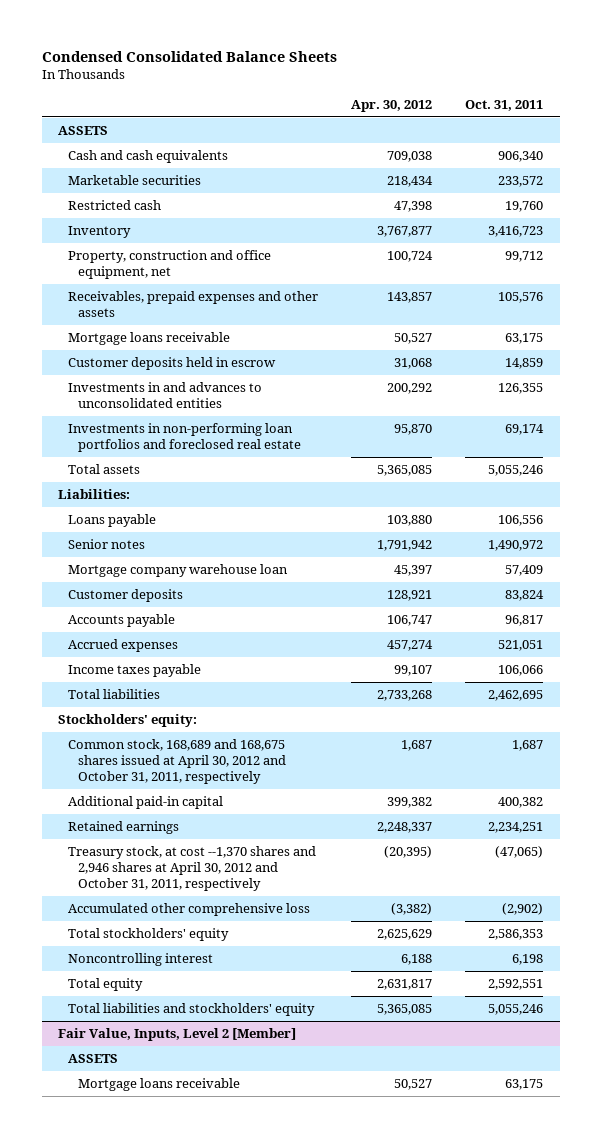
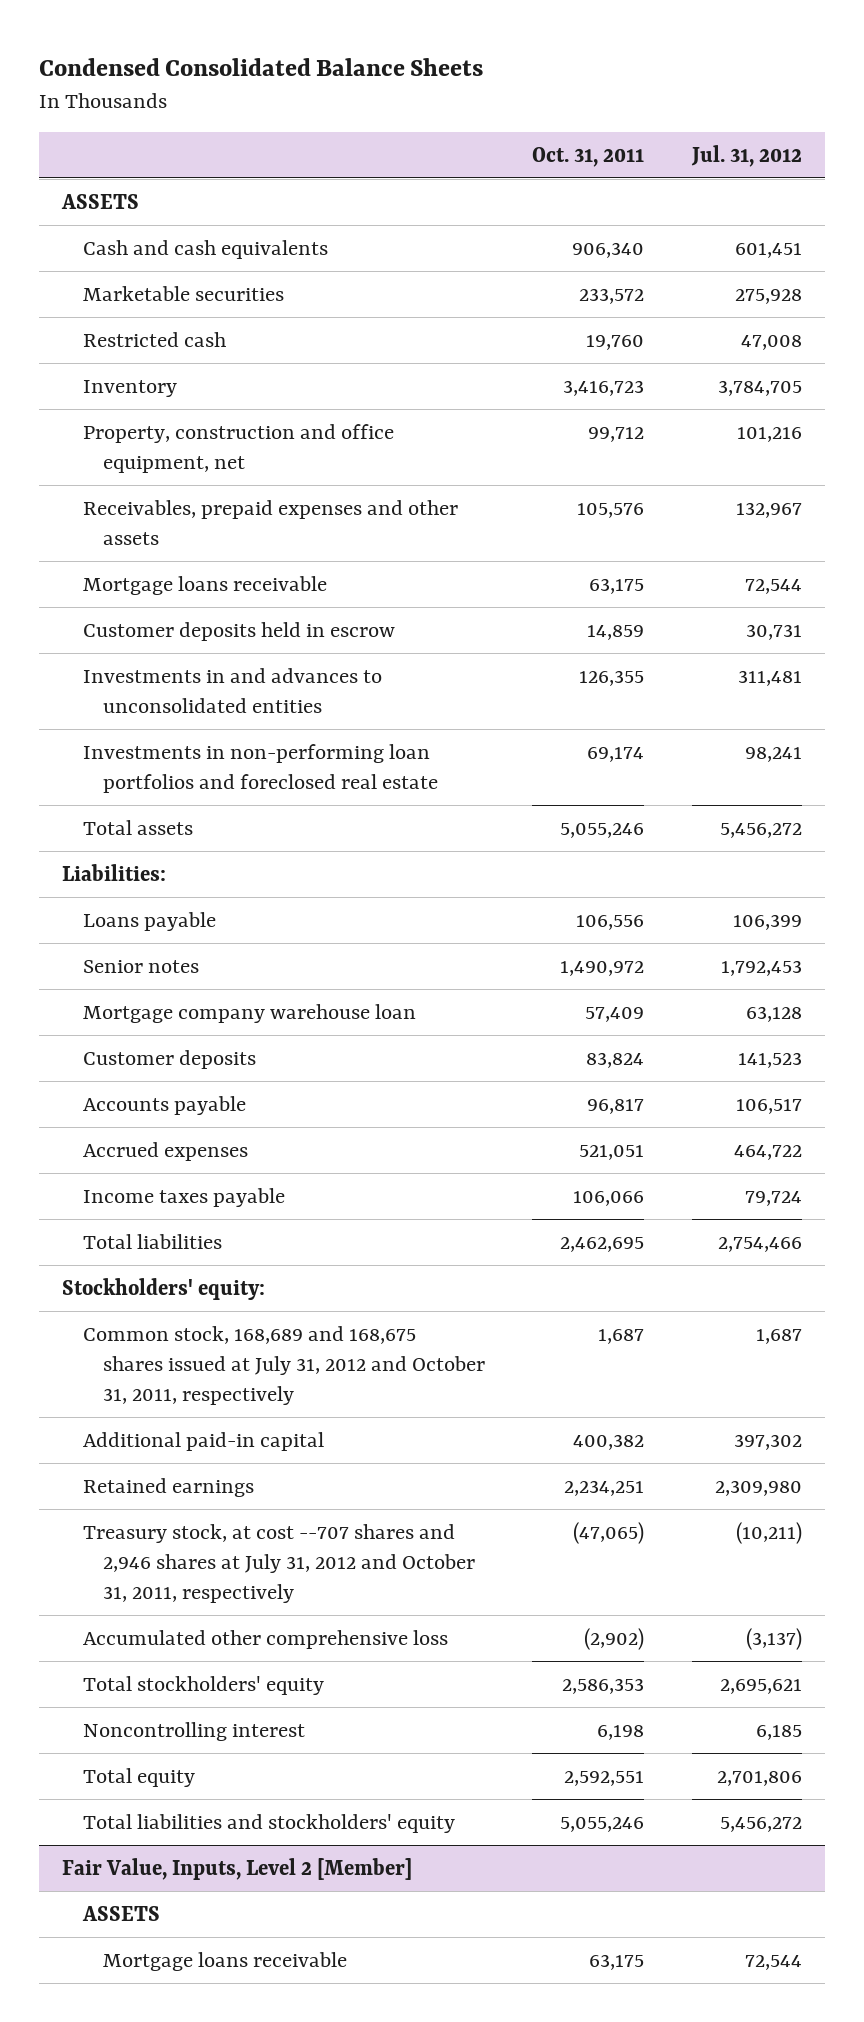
- | Apr. 30, 2012 | Oct. 31, 2011
+ | Oct. 31, 2011 | Jul. 31, 2012
- Common stock, 168,689 and 168,675 shares issued at April 30, 2012 and October 31, 2011, respectively | 1,687 | 1,687
+ Common stock, 168,689 and 168,675 shares issued at July 31, 2012 and October 31, 2011, respectively | 1,687 | 1,687
- Treasury stock, at cost --1,370 shares and 2,946 shares at April 30, 2012 and October 31, 2011, respectively | (20,395) | (47,065)
+ Treasury stock, at cost --707 shares and 2,946 shares at July 31, 2012 and October 31, 2011, respectively | (47,065) | (10,211)

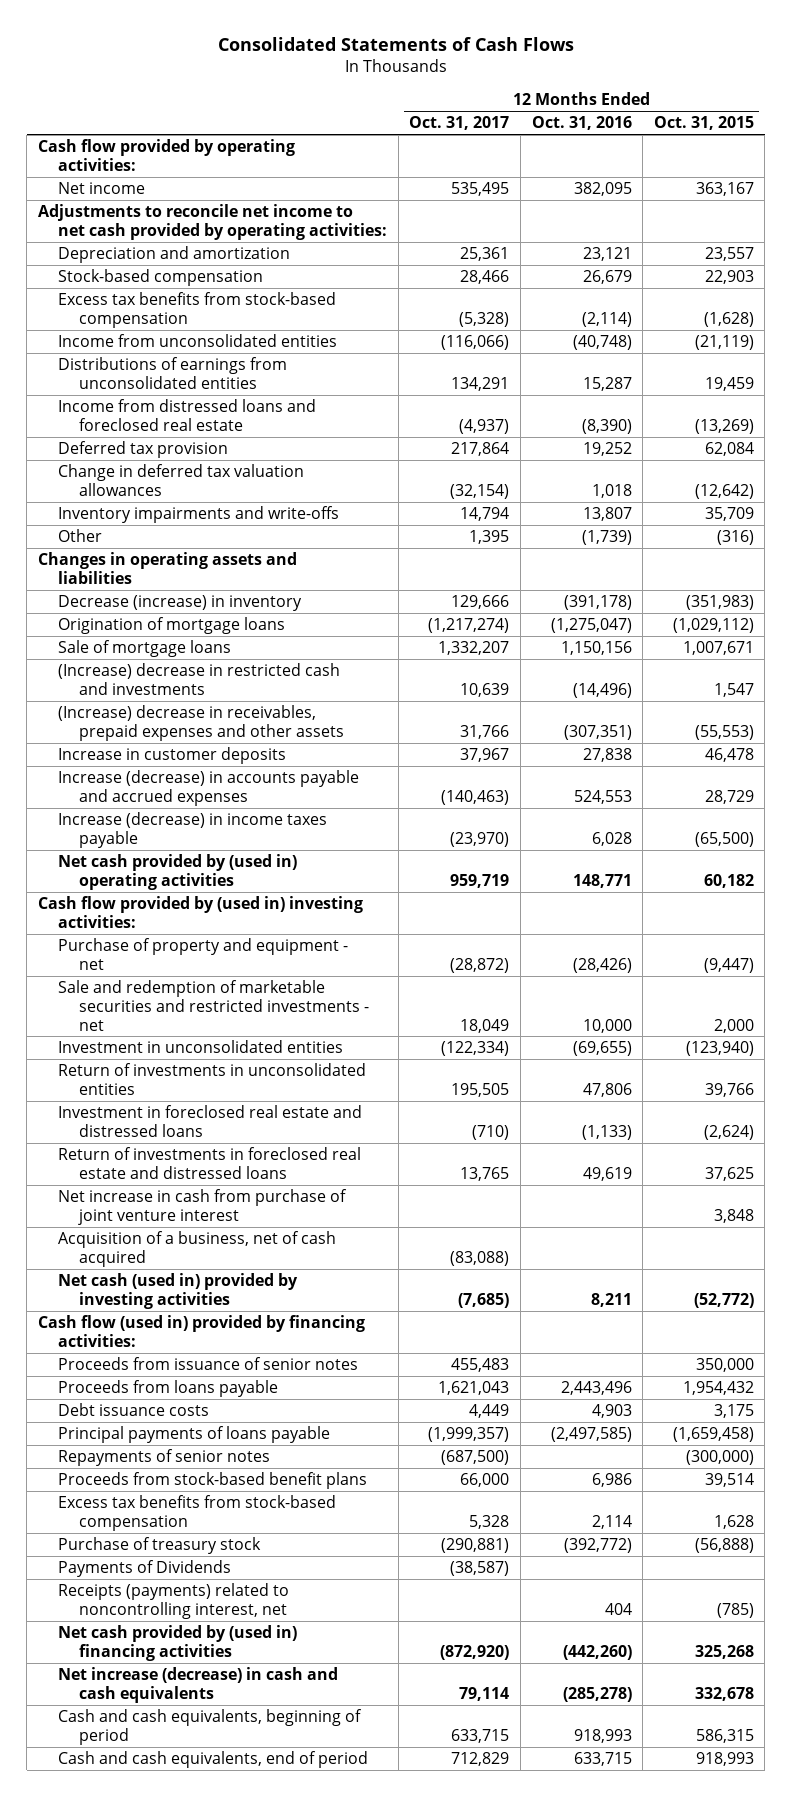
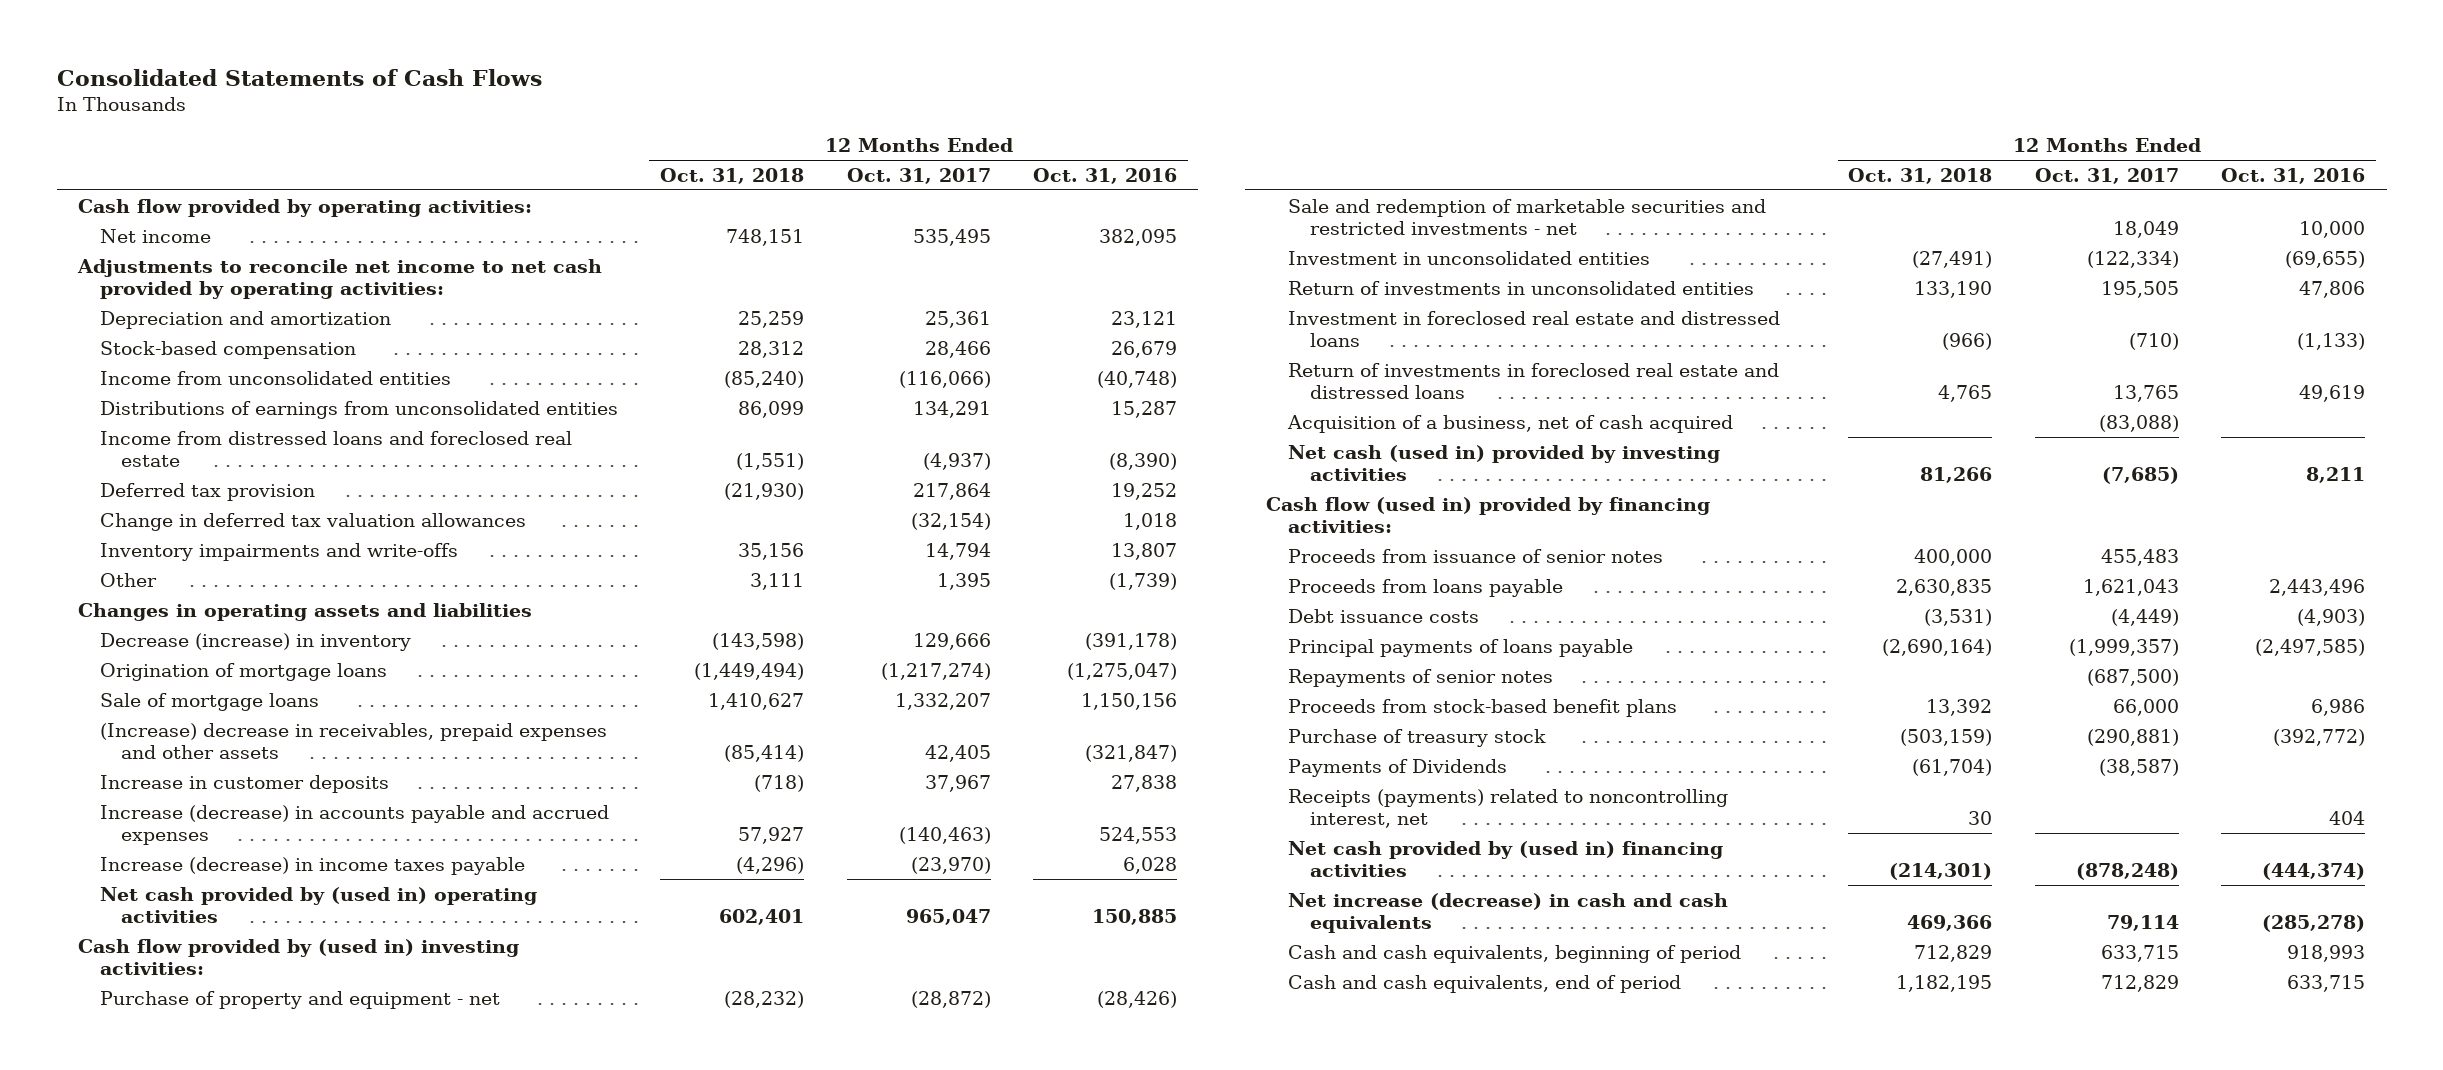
- | 12 Months Ended Oct. 31, 2017 | 12 Months Ended Oct. 31, 2016 | 12 Months Ended Oct. 31, 2015
+ | 12 Months Ended Oct. 31, 2018 | 12 Months Ended Oct. 31, 2017 | 12 Months Ended Oct. 31, 2016
- Excess tax benefits from stock-based compensation | (5,328) | (2,114) | (1,628)
- (Increase) decrease in restricted cash and investments | 10,639 | (14,496) | 1,547
- (Increase) decrease in receivables, prepaid expenses and other assets | 31,766 | (307,351) | (55,553)
+ (Increase) decrease in receivables, prepaid expenses and other assets | (85,414) | 42,405 | (321,847)
- Net cash provided by (used in) operating activities | 959,719 | 148,771 | 60,182
+ Net cash provided by (used in) operating activities | 602,401 | 965,047 | 150,885
- Net increase in cash from purchase of joint venture interest | | | 3,848
- Debt issuance costs | 4,449 | 4,903 | 3,175
+ Debt issuance costs | (3,531) | (4,449) | (4,903)
- Excess tax benefits from stock-based compensation | 5,328 | 2,114 | 1,628
- Net cash provided by (used in) financing activities | (872,920) | (442,260) | 325,268
+ Net cash provided by (used in) financing activities | (214,301) | (878,248) | (444,374)

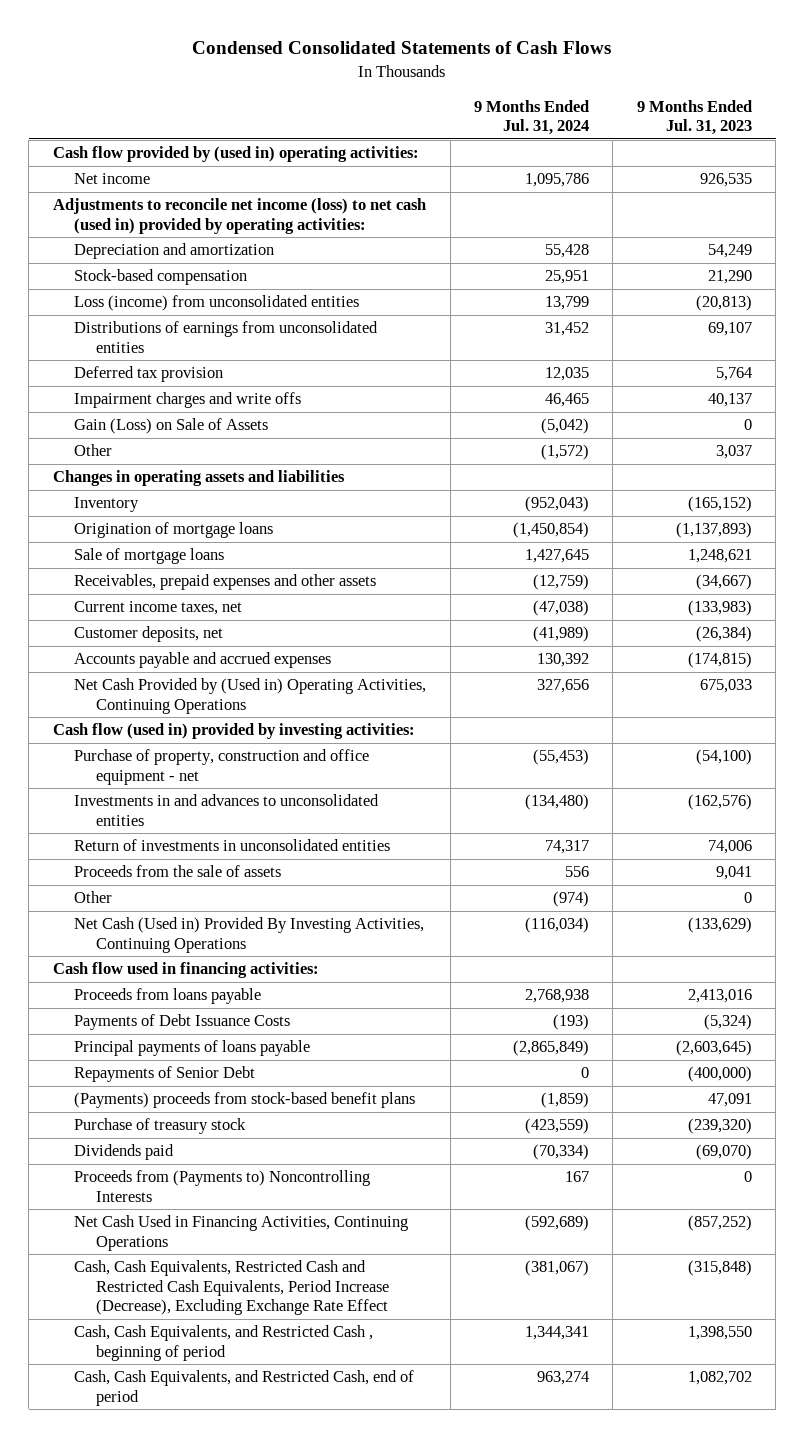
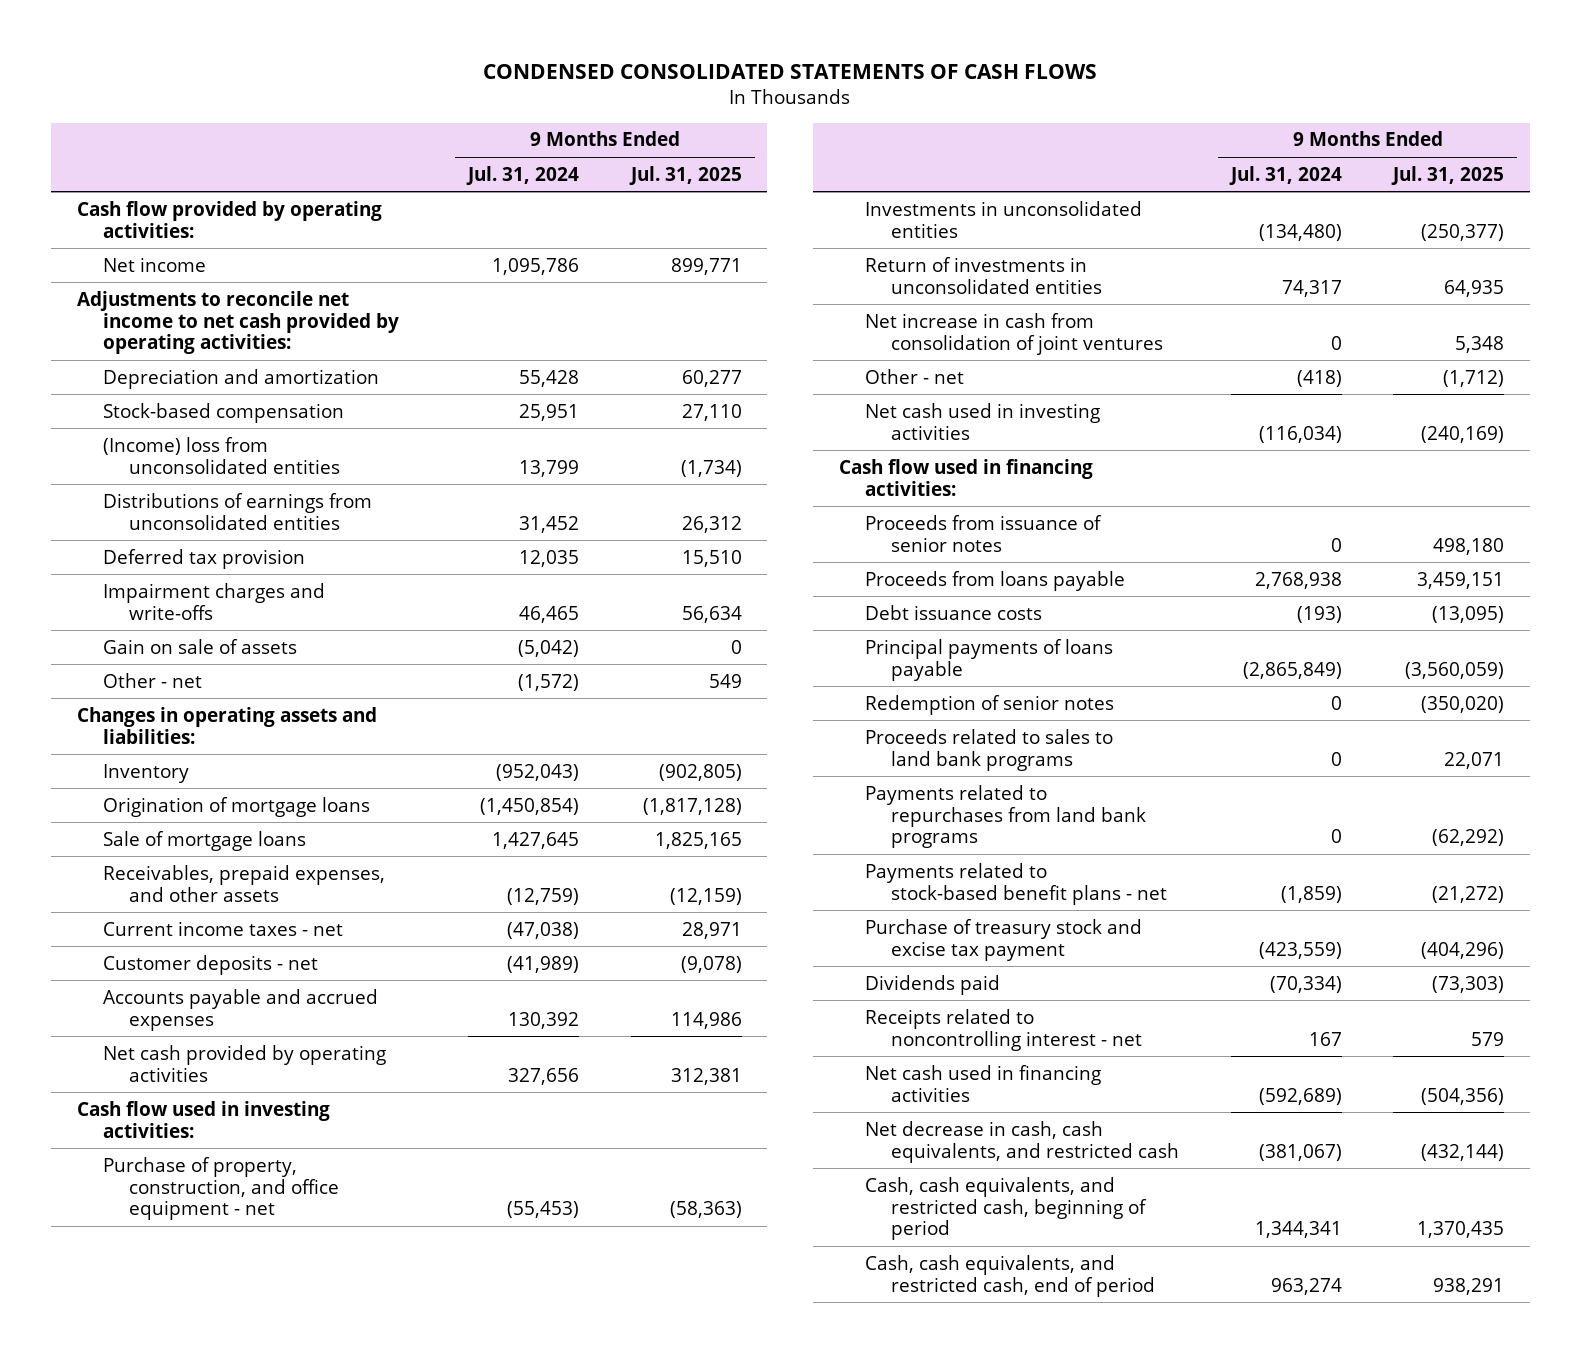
- Condensed Consolidated Statements of Cash Flows
+ CONDENSED CONSOLIDATED STATEMENTS OF CASH FLOWS
- | 9 Months Ended Jul. 31, 2024 | 9 Months Ended Jul. 31, 2023
+ | 9 Months Ended Jul. 31, 2024 | 9 Months Ended Jul. 31, 2025
- Cash flow provided by (used in) operating activities:
+ Cash flow provided by operating activities:
- Adjustments to reconcile net income (loss) to net cash (used in) provided by operating activities:
+ Adjustments to reconcile net income to net cash provided by operating activities:
- Loss (income) from unconsolidated entities | 13,799 | (20,813)
+ (Income) loss from unconsolidated entities | 13,799 | (1,734)
- Impairment charges and write offs | 46,465 | 40,137
- Gain (Loss) on Sale of Assets | (5,042) | 0
- Other | (1,572) | 3,037
- Changes in operating assets and liabilities
+ Impairment charges and write-offs | 46,465 | 56,634
+ Gain on sale of assets | (5,042) | 0
+ Other - net | (1,572) | 549
+ Changes in operating assets and liabilities:
- Receivables, prepaid expenses and other assets | (12,759) | (34,667)
- Current income taxes, net | (47,038) | (133,983)
- Customer deposits, net | (41,989) | (26,384)
+ Receivables, prepaid expenses, and other assets | (12,759) | (12,159)
+ Current income taxes - net | (47,038) | 28,971
+ Customer deposits - net | (41,989) | (9,078)
- Net Cash Provided by (Used in) Operating Activities, Continuing Operations | 327,656 | 675,033
- Cash flow (used in) provided by investing activities:
- Purchase of property, construction and office equipment - net | (55,453) | (54,100)
- Investments in and advances to unconsolidated entities | (134,480) | (162,576)
+ Net cash provided by operating activities | 327,656 | 312,381
+ Cash flow used in investing activities:
+ Purchase of property, construction, and office equipment - net | (55,453) | (58,363)
+ Investments in unconsolidated entities | (134,480) | (250,377)
- Proceeds from the sale of assets | 556 | 9,041
- Other | (974) | 0
- Net Cash (Used in) Provided By Investing Activities, Continuing Operations | (116,034) | (133,629)
+ Net increase in cash from consolidation of joint ventures | 0 | 5,348
+ Other - net | (418) | (1,712)
+ Net cash used in investing activities | (116,034) | (240,169)
+ Proceeds from issuance of senior notes | 0 | 498,180
- Payments of Debt Issuance Costs | (193) | (5,324)
+ Debt issuance costs | (193) | (13,095)
- Repayments of Senior Debt | 0 | (400,000)
- (Payments) proceeds from stock-based benefit plans | (1,859) | 47,091
- Purchase of treasury stock | (423,559) | (239,320)
+ Redemption of senior notes | 0 | (350,020)
+ Proceeds related to sales to land bank programs | 0 | 22,071
+ Payments related to repurchases from land bank programs | 0 | (62,292)
+ Payments related to stock-based benefit plans - net | (1,859) | (21,272)
+ Purchase of treasury stock and excise tax payment | (423,559) | (404,296)
- Proceeds from (Payments to) Noncontrolling Interests | 167 | 0
- Net Cash Used in Financing Activities, Continuing Operations | (592,689) | (857,252)
- Cash, Cash Equivalents, Restricted Cash and Restricted Cash Equivalents, Period Increase (Decrease), Excluding Exchange Rate Effect | (381,067) | (315,848)
- Cash, Cash Equivalents, and Restricted Cash , beginning of period | 1,344,341 | 1,398,550
- Cash, Cash Equivalents, and Restricted Cash, end of period | 963,274 | 1,082,702
+ Receipts related to noncontrolling interest - net | 167 | 579
+ Net cash used in financing activities | (592,689) | (504,356)
+ Net decrease in cash, cash equivalents, and restricted cash | (381,067) | (432,144)
+ Cash, cash equivalents, and restricted cash, beginning of period | 1,344,341 | 1,370,435
+ Cash, cash equivalents, and restricted cash, end of period | 963,274 | 938,291

